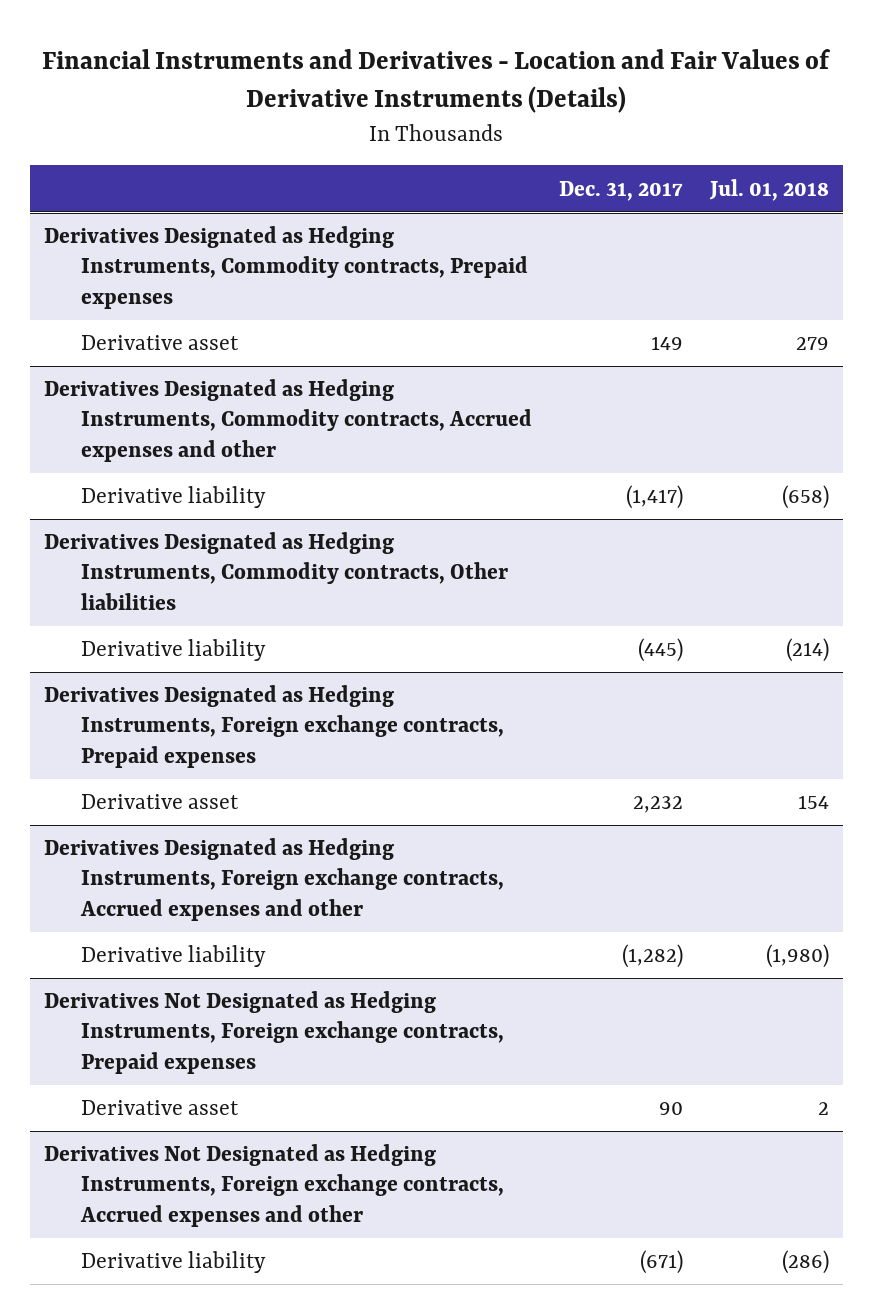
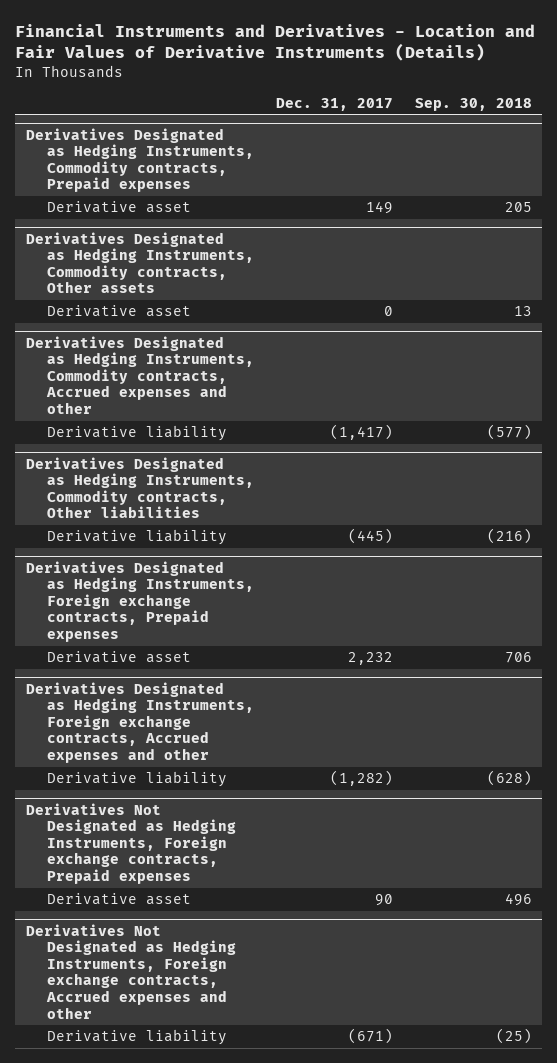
- | Dec. 31, 2017 | Jul. 01, 2018
+ | Dec. 31, 2017 | Sep. 30, 2018
+ Derivatives Designated as Hedging Instruments, Commodity contracts, Other assets
+ Derivative asset | 0 | 13

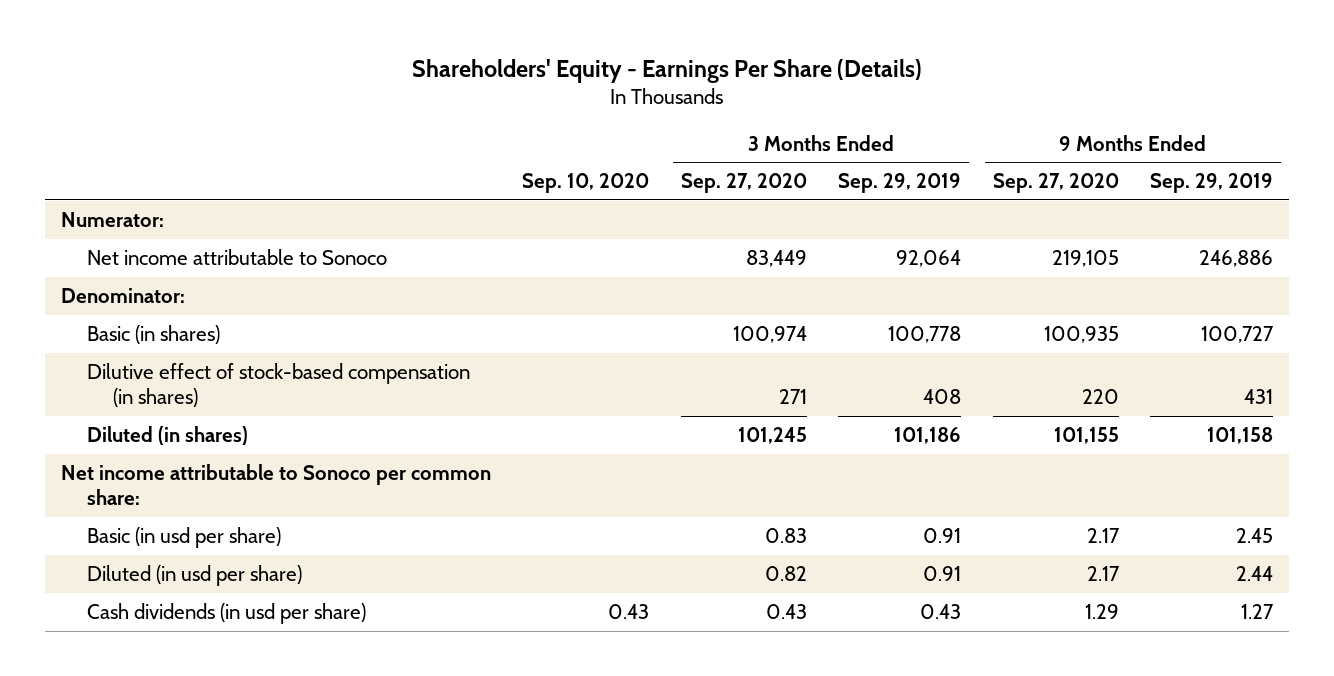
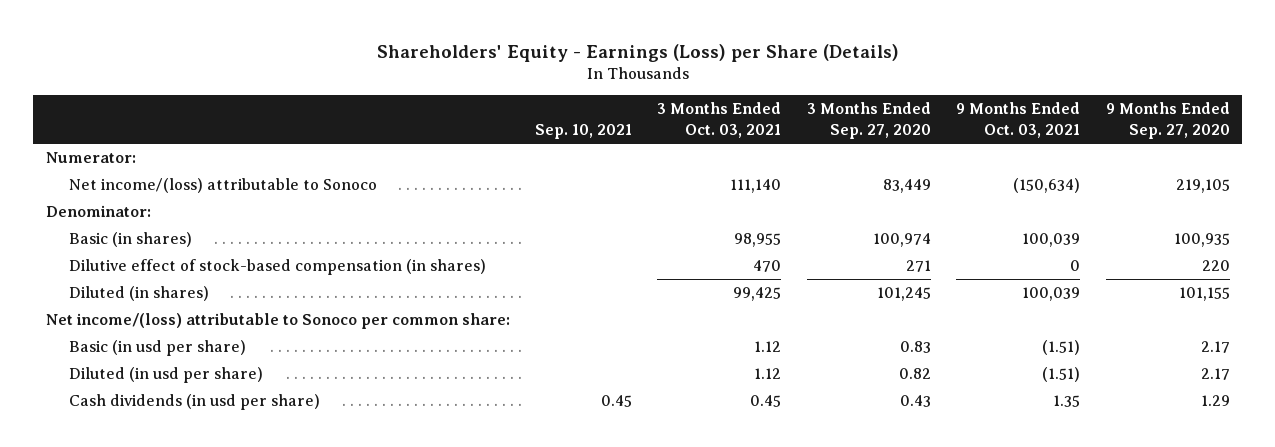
- Shareholders' Equity - Earnings Per Share (Details)
+ Shareholders' Equity - Earnings (Loss) per Share (Details)
- | Sep. 10, 2020 | 3 Months Ended Sep. 27, 2020 | 3 Months Ended Sep. 29, 2019 | 9 Months Ended Sep. 27, 2020 | 9 Months Ended Sep. 29, 2019
+ | Sep. 10, 2021 | 3 Months Ended Oct. 03, 2021 | 3 Months Ended Sep. 27, 2020 | 9 Months Ended Oct. 03, 2021 | 9 Months Ended Sep. 27, 2020
- Net income attributable to Sonoco | | 83,449 | 92,064 | 219,105 | 246,886
+ Net income/(loss) attributable to Sonoco | | 111,140 | 83,449 | (150,634) | 219,105
- Net income attributable to Sonoco per common share:
+ Net income/(loss) attributable to Sonoco per common share:

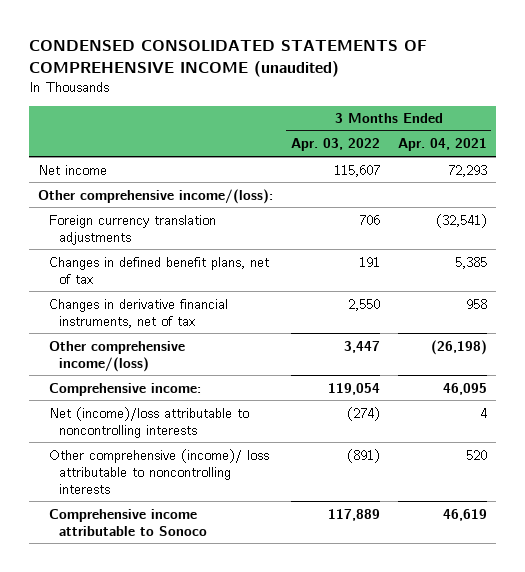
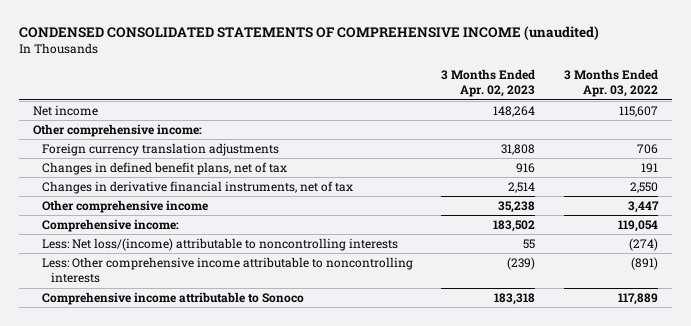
- | 3 Months Ended Apr. 03, 2022 | 3 Months Ended Apr. 04, 2021
+ | 3 Months Ended Apr. 02, 2023 | 3 Months Ended Apr. 03, 2022
- Other comprehensive income/(loss):
+ Other comprehensive income:
- Other comprehensive income/(loss) | 3,447 | (26,198)
+ Other comprehensive income | 35,238 | 3,447
- Net (income)/loss attributable to noncontrolling interests | (274) | 4
- Other comprehensive (income)/ loss attributable to noncontrolling interests | (891) | 520
+ Less: Net loss/(income) attributable to noncontrolling interests | 55 | (274)
+ Less: Other comprehensive income attributable to noncontrolling interests | (239) | (891)

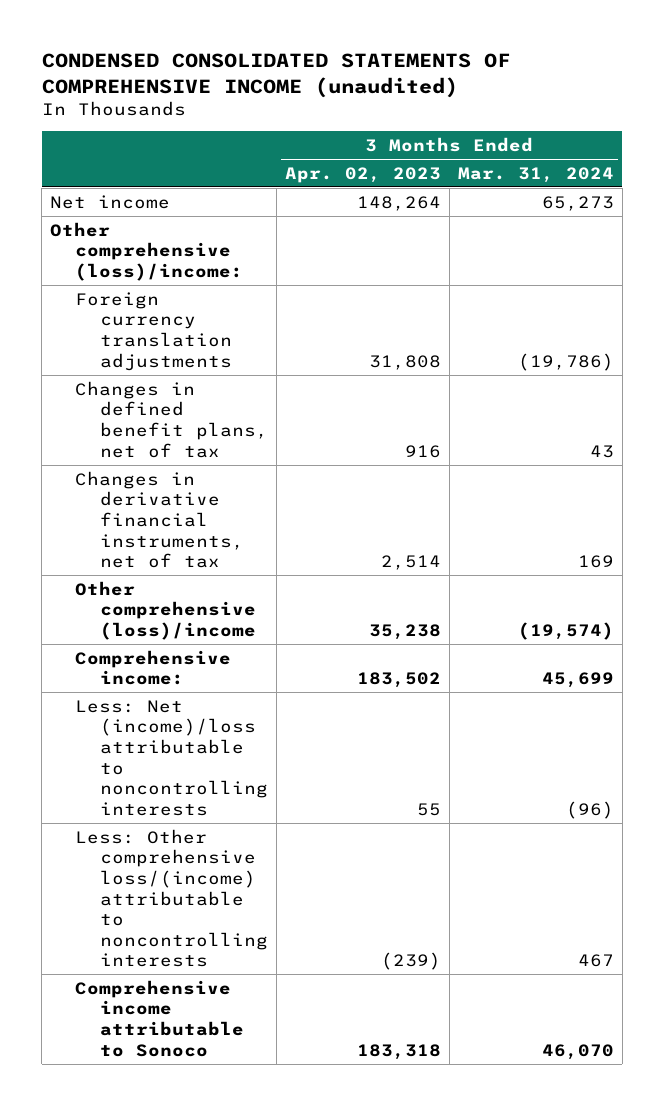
- | 3 Months Ended Apr. 02, 2023 | 3 Months Ended Apr. 03, 2022
+ | 3 Months Ended Apr. 02, 2023 | 3 Months Ended Mar. 31, 2024
- Other comprehensive income:
+ Other comprehensive (loss)/income:
- Other comprehensive income | 35,238 | 3,447
+ Other comprehensive (loss)/income | 35,238 | (19,574)
- Less: Net loss/(income) attributable to noncontrolling interests | 55 | (274)
- Less: Other comprehensive income attributable to noncontrolling interests | (239) | (891)
+ Less: Net (income)/loss attributable to noncontrolling interests | 55 | (96)
+ Less: Other comprehensive loss/(income) attributable to noncontrolling interests | (239) | 467

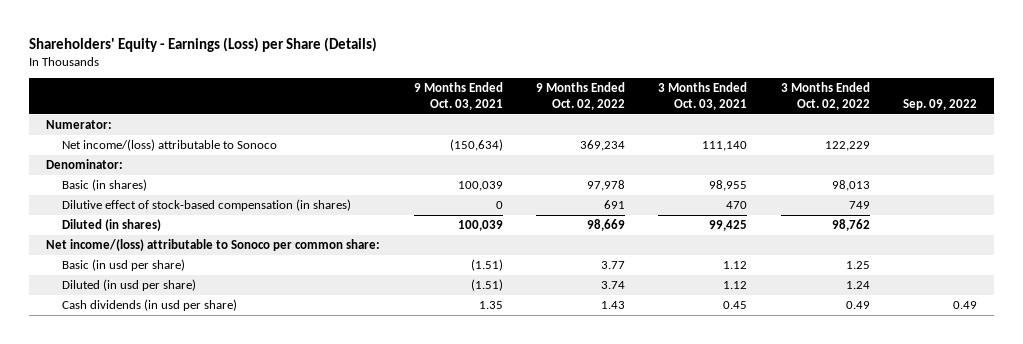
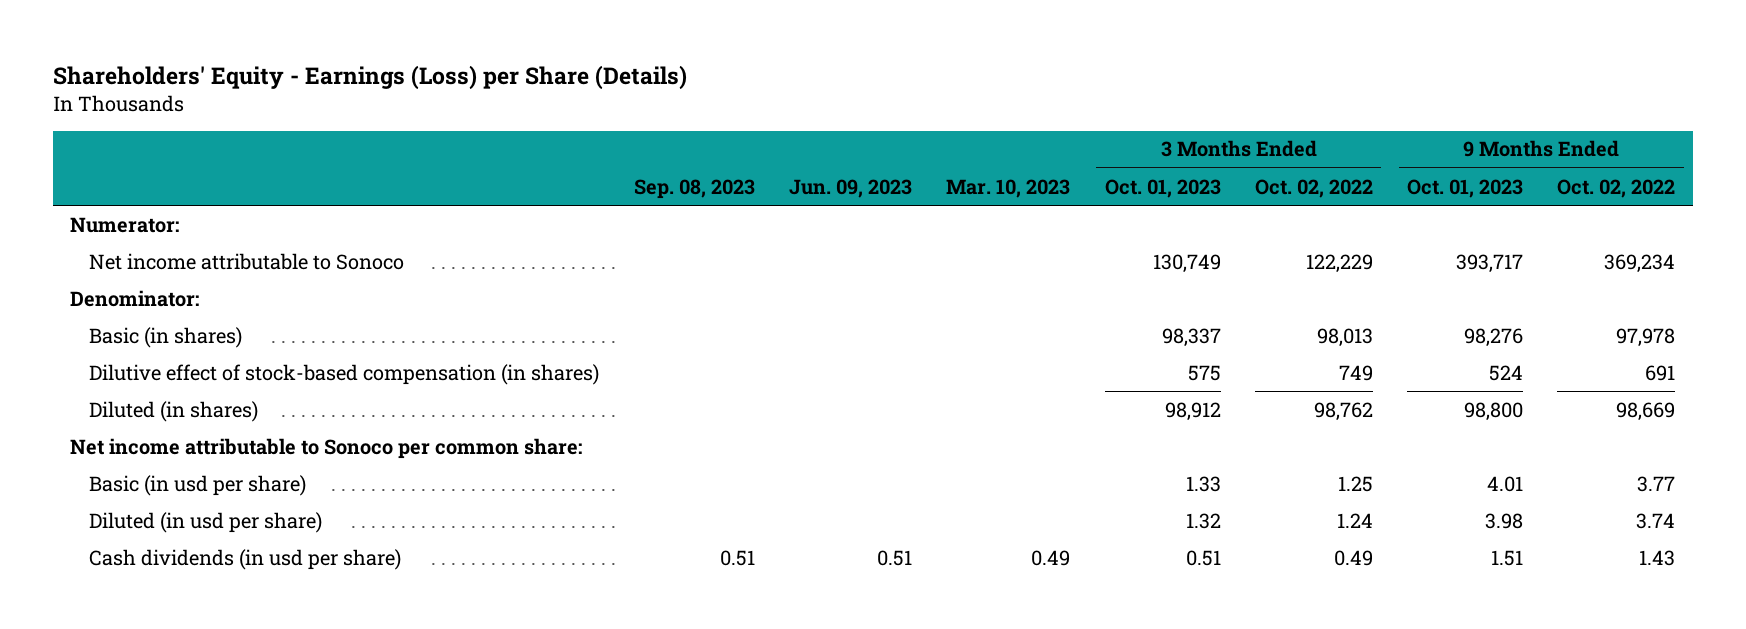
- | 9 Months Ended Oct. 03, 2021 | 9 Months Ended Oct. 02, 2022 | 3 Months Ended Oct. 03, 2021 | 3 Months Ended Oct. 02, 2022 | Sep. 09, 2022
+ | Sep. 08, 2023 | Jun. 09, 2023 | Mar. 10, 2023 | 3 Months Ended Oct. 01, 2023 | 3 Months Ended Oct. 02, 2022 | 9 Months Ended Oct. 01, 2023 | 9 Months Ended Oct. 02, 2022
- Net income/(loss) attributable to Sonoco | (150,634) | 369,234 | 111,140 | 122,229 |
+ Net income attributable to Sonoco | | | | 130,749 | 122,229 | 393,717 | 369,234
- Net income/(loss) attributable to Sonoco per common share:
+ Net income attributable to Sonoco per common share:

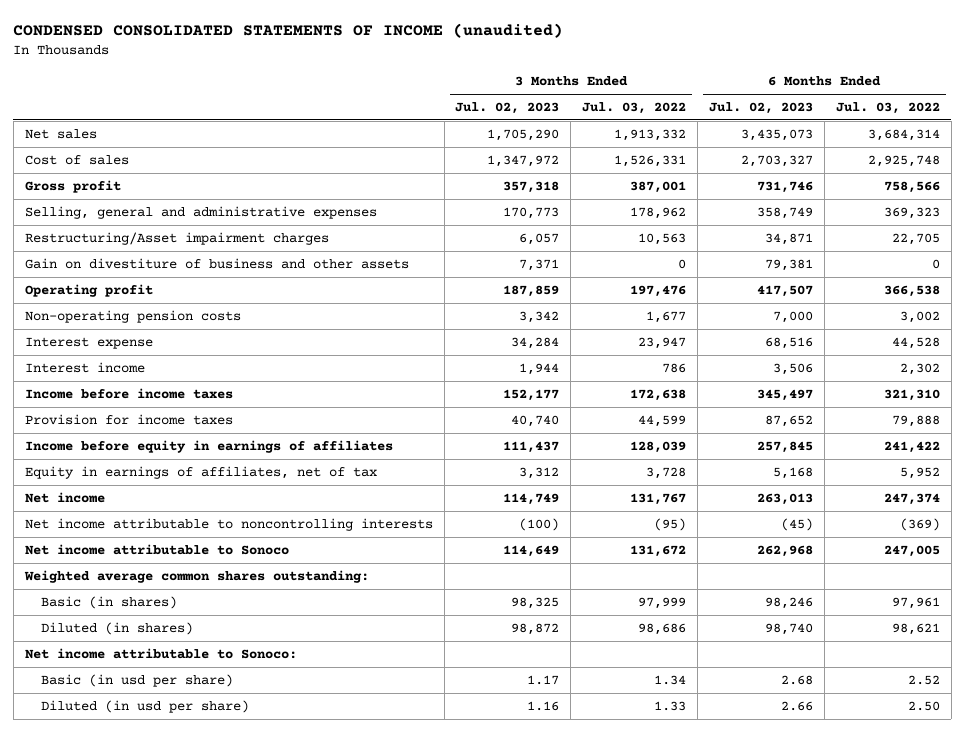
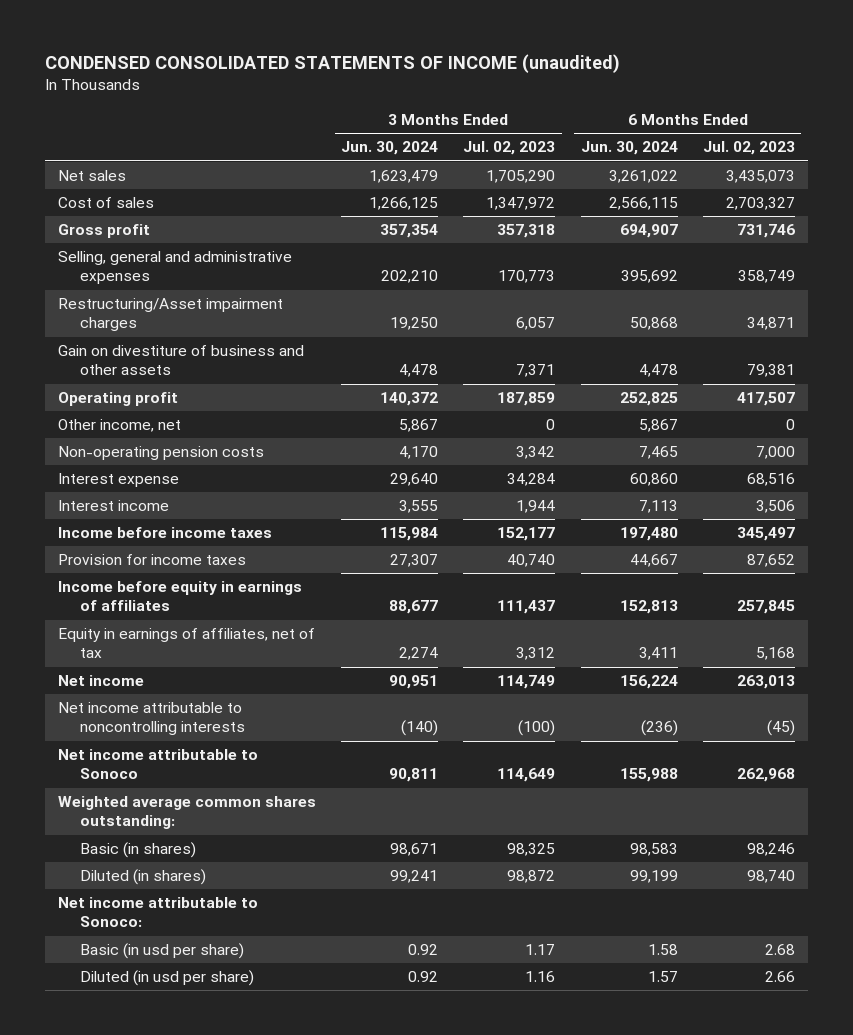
- | 3 Months Ended Jul. 02, 2023 | 3 Months Ended Jul. 03, 2022 | 6 Months Ended Jul. 02, 2023 | 6 Months Ended Jul. 03, 2022
+ | 3 Months Ended Jun. 30, 2024 | 3 Months Ended Jul. 02, 2023 | 6 Months Ended Jun. 30, 2024 | 6 Months Ended Jul. 02, 2023
+ Other income, net | 5,867 | 0 | 5,867 | 0

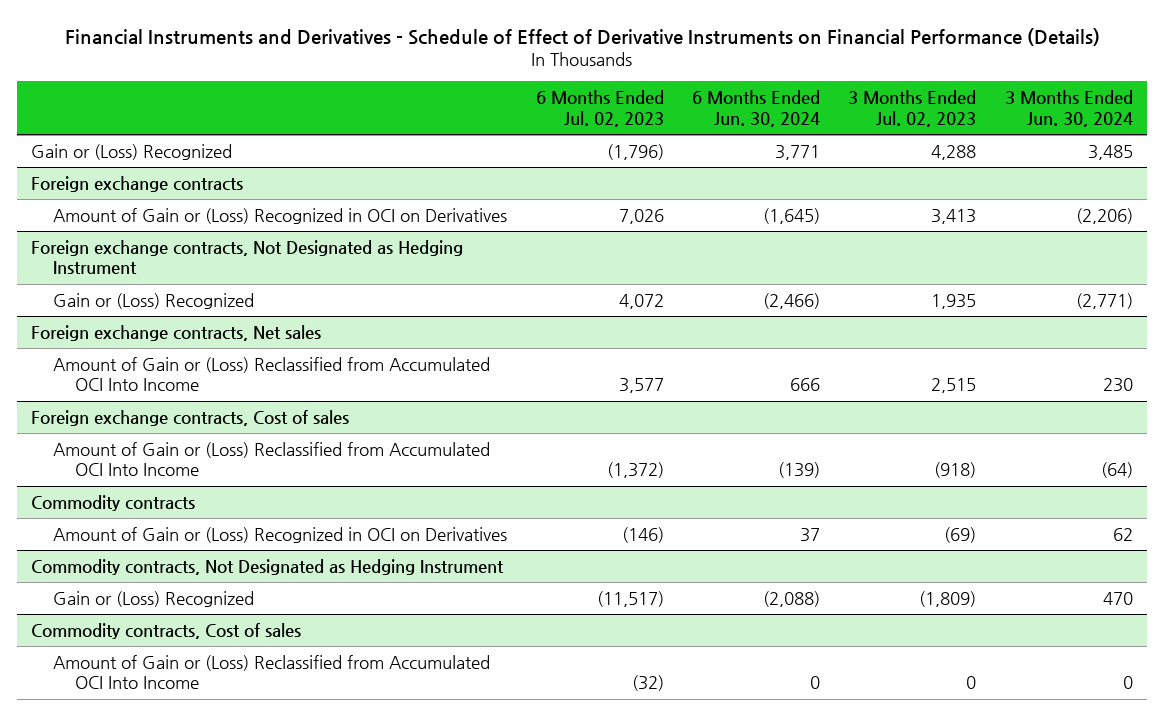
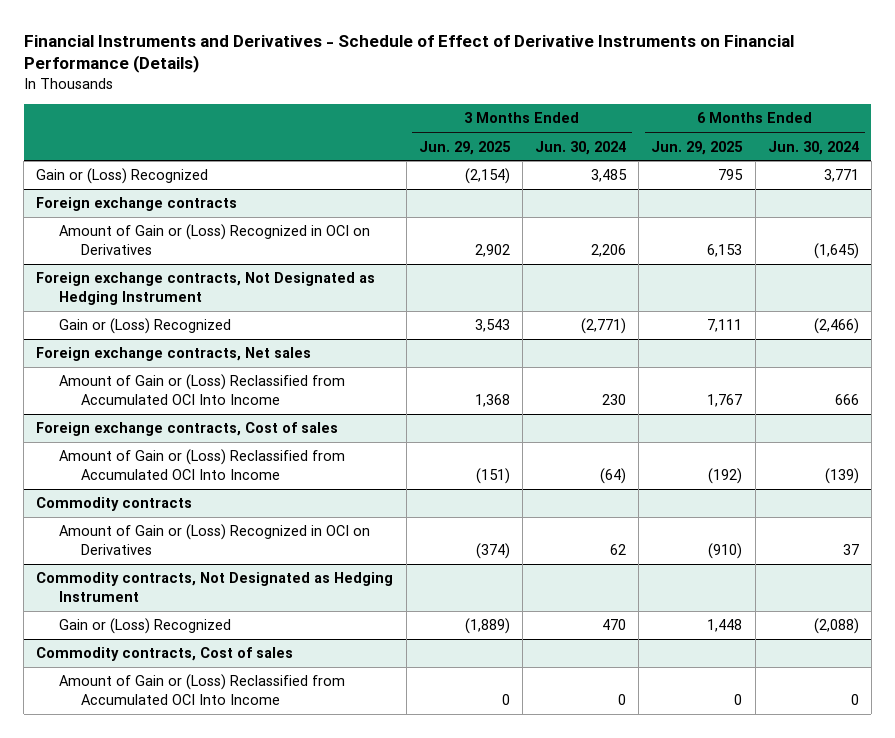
- | 6 Months Ended Jul. 02, 2023 | 6 Months Ended Jun. 30, 2024 | 3 Months Ended Jul. 02, 2023 | 3 Months Ended Jun. 30, 2024
+ | 3 Months Ended Jun. 29, 2025 | 3 Months Ended Jun. 30, 2024 | 6 Months Ended Jun. 29, 2025 | 6 Months Ended Jun. 30, 2024
@ Foreign exchange contracts
- Amount of Gain or (Loss) Recognized in OCI on Derivatives | 7,026 | (1,645) | 3,413 | (2,206)
+ Amount of Gain or (Loss) Recognized in OCI on Derivatives | 2,902 | 2,206 | 6,153 | (1,645)

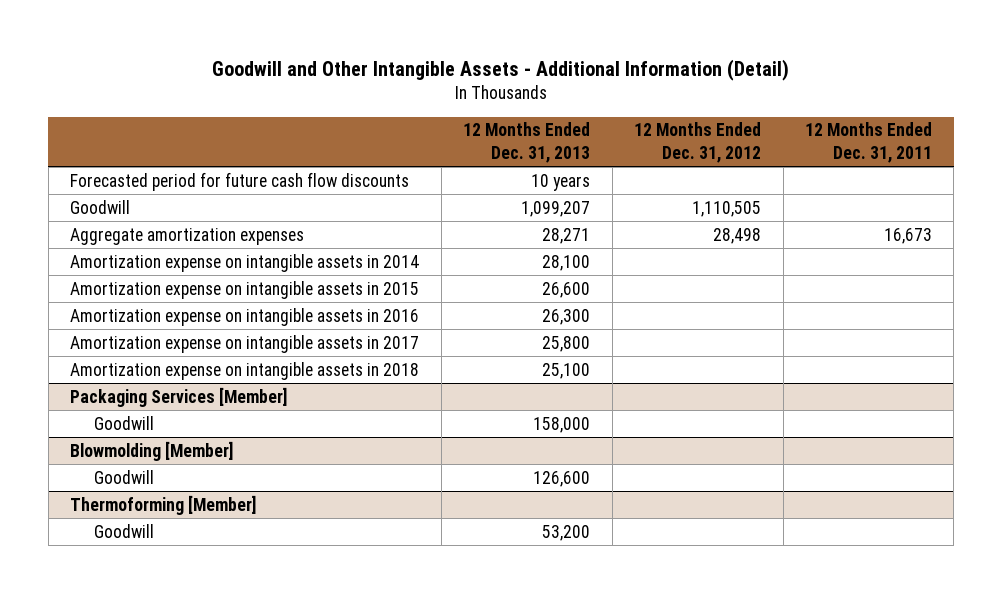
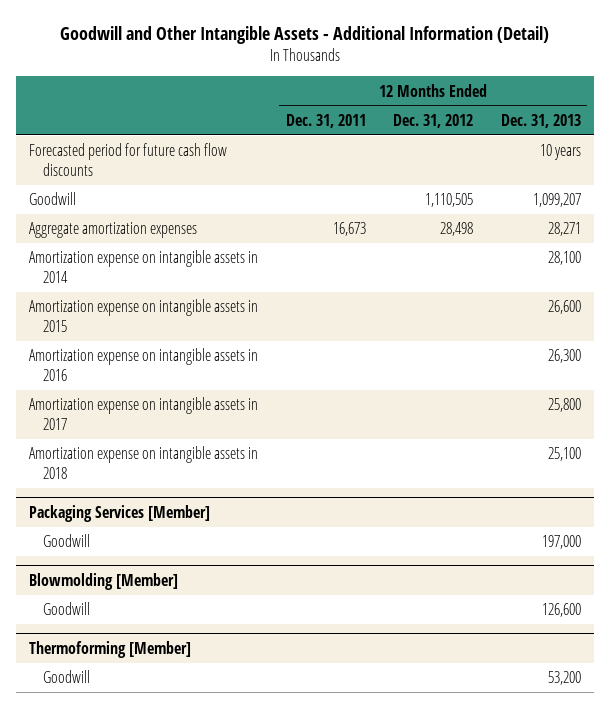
- | 12 Months Ended Dec. 31, 2013 | 12 Months Ended Dec. 31, 2012 | 12 Months Ended Dec. 31, 2011
+ | 12 Months Ended Dec. 31, 2011 | 12 Months Ended Dec. 31, 2012 | 12 Months Ended Dec. 31, 2013
@ Packaging Services [Member]
- Goodwill | 158,000 | |
+ Goodwill | | | 197,000

